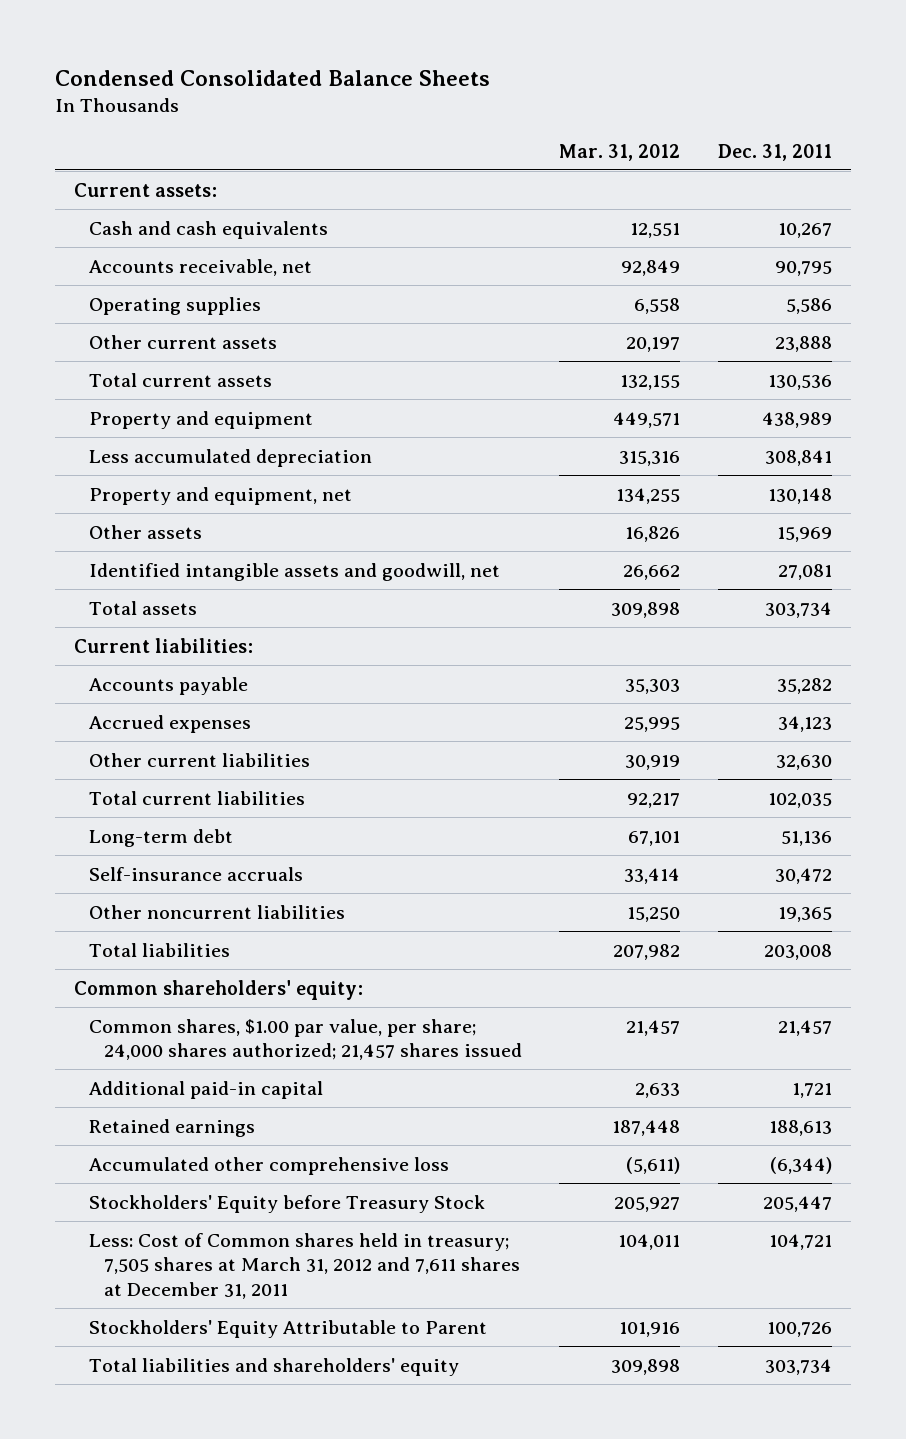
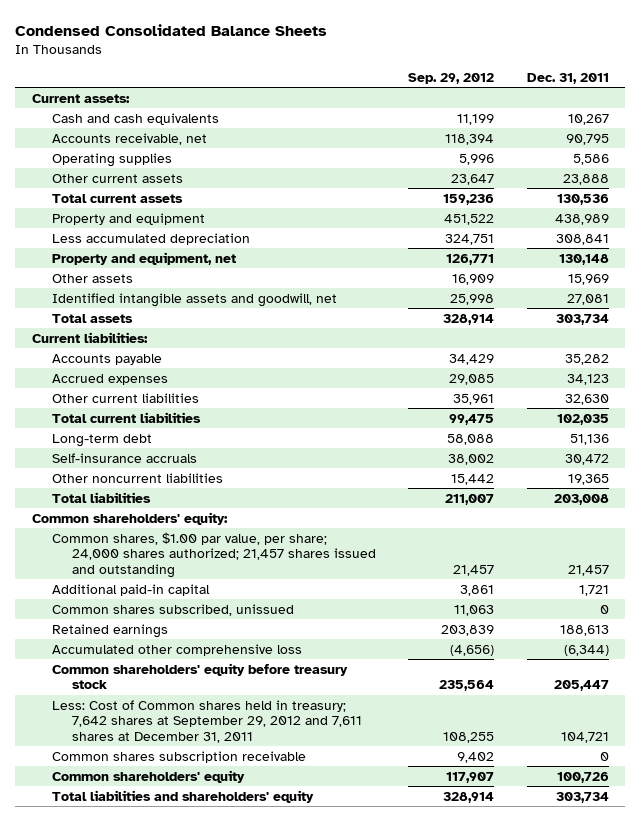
- | Mar. 31, 2012 | Dec. 31, 2011
+ | Sep. 29, 2012 | Dec. 31, 2011
- Common shares, $1.00 par value, per share; 24,000 shares authorized; 21,457 shares issued | 21,457 | 21,457
+ Common shares, $1.00 par value, per share; 24,000 shares authorized; 21,457 shares issued and outstanding | 21,457 | 21,457
+ Common shares subscribed, unissued | 11,063 | 0
- Stockholders' Equity before Treasury Stock | 205,927 | 205,447
- Less: Cost of Common shares held in treasury; 7,505 shares at March 31, 2012 and 7,611 shares at December 31, 2011 | 104,011 | 104,721
- Stockholders' Equity Attributable to Parent | 101,916 | 100,726
+ Common shareholders' equity before treasury stock | 235,564 | 205,447
+ Less: Cost of Common shares held in treasury; 7,642 shares at September 29, 2012 and 7,611 shares at December 31, 2011 | 108,255 | 104,721
+ Common shares subscription receivable | 9,402 | 0
+ Common shareholders' equity | 117,907 | 100,726

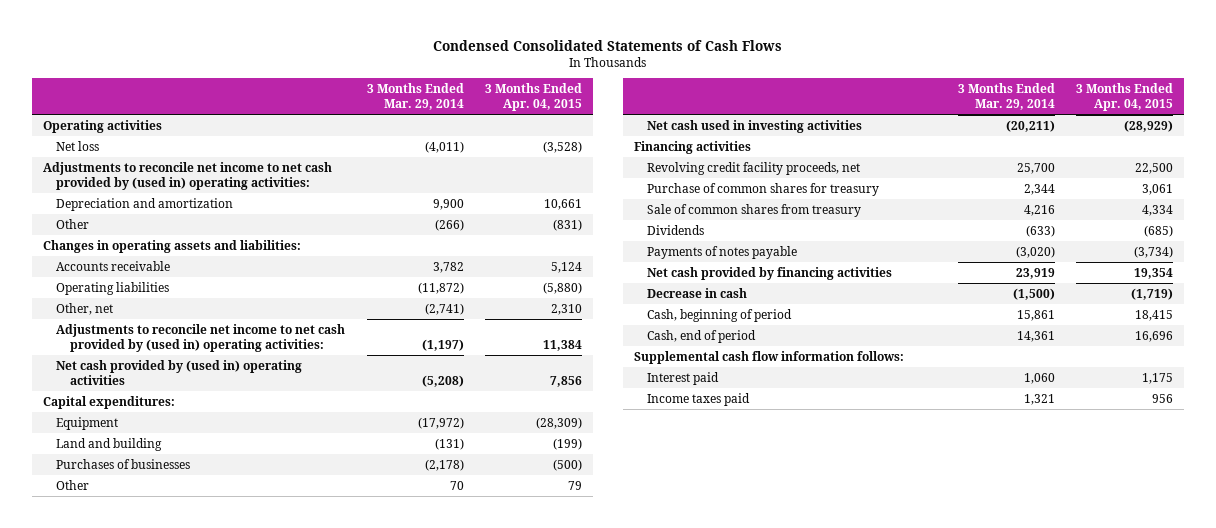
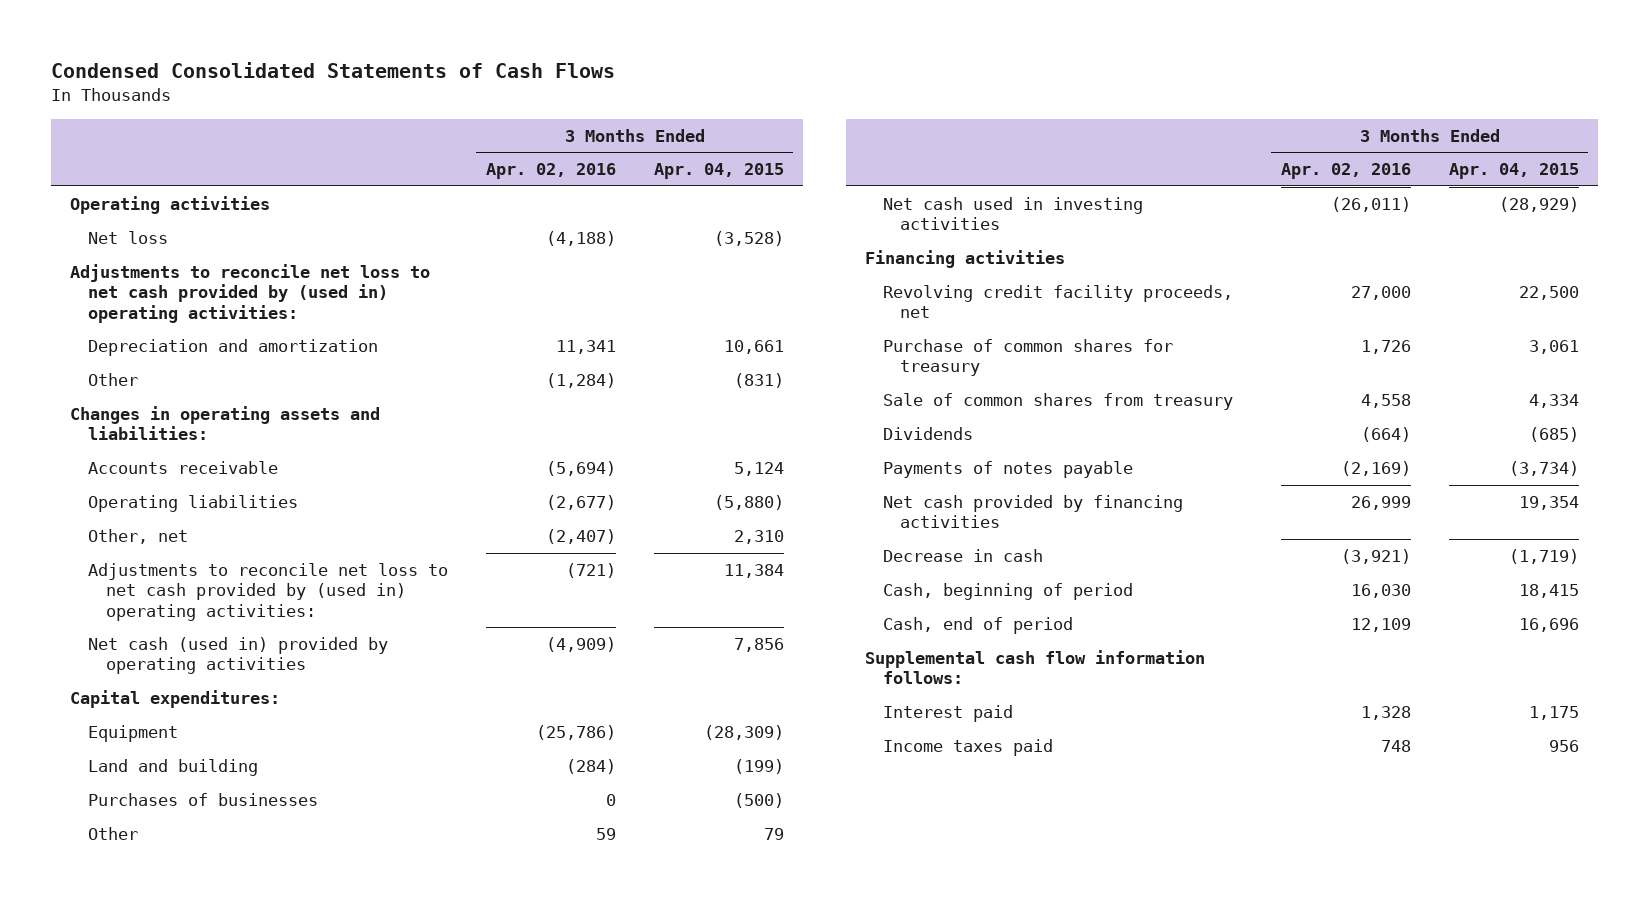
- | 3 Months Ended Mar. 29, 2014 | 3 Months Ended Apr. 04, 2015
+ | 3 Months Ended Apr. 02, 2016 | 3 Months Ended Apr. 04, 2015
- Adjustments to reconcile net income to net cash provided by (used in) operating activities:
+ Adjustments to reconcile net loss to net cash provided by (used in) operating activities:
- Adjustments to reconcile net income to net cash provided by (used in) operating activities: | (1,197) | 11,384
- Net cash provided by (used in) operating activities | (5,208) | 7,856
+ Adjustments to reconcile net loss to net cash provided by (used in) operating activities: | (721) | 11,384
+ Net cash (used in) provided by operating activities | (4,909) | 7,856

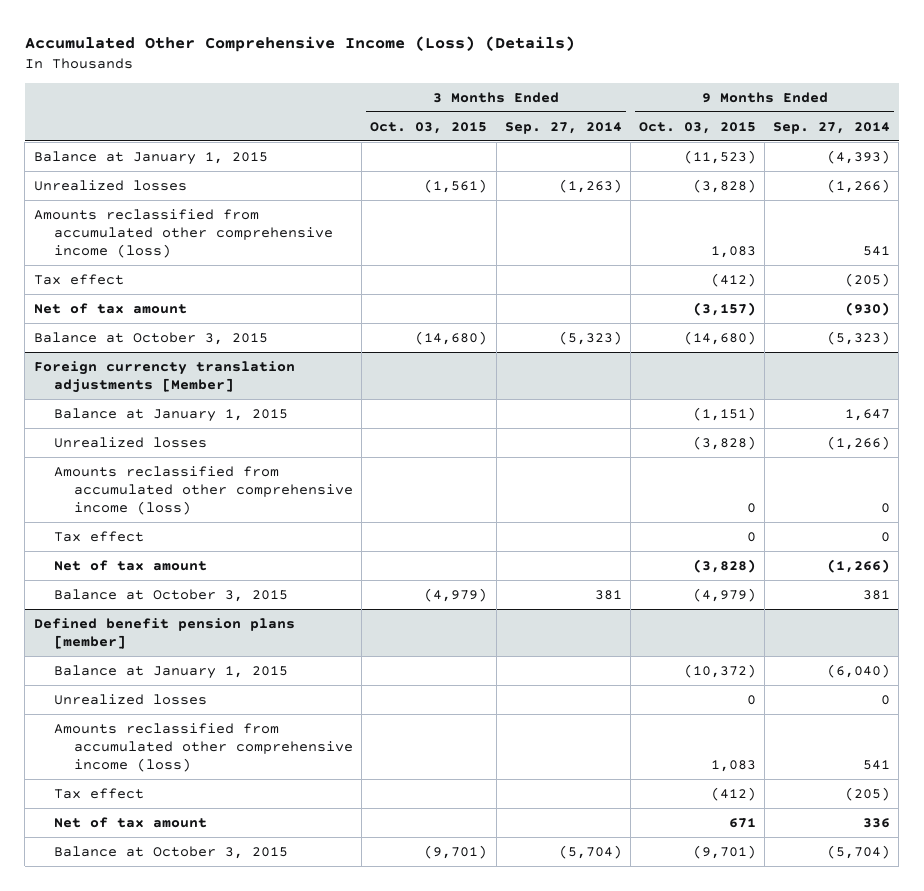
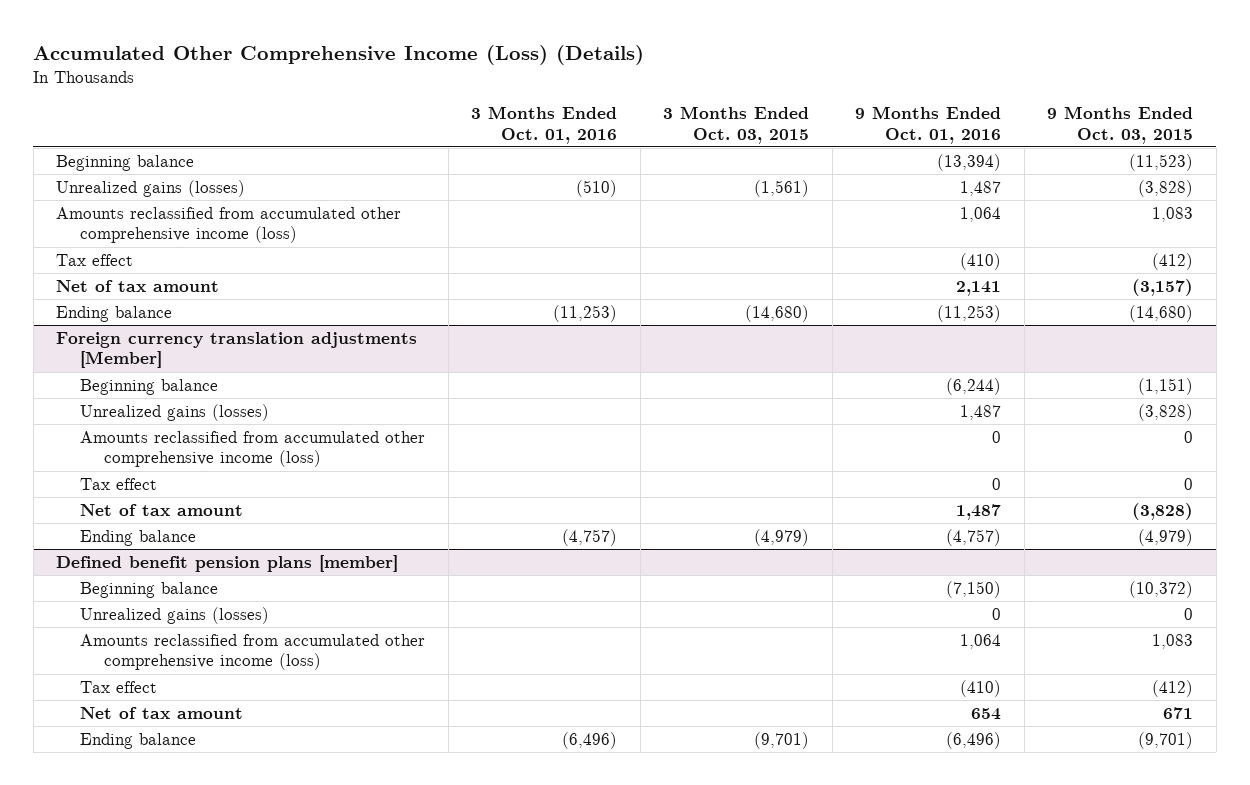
- | 3 Months Ended Oct. 03, 2015 | 3 Months Ended Sep. 27, 2014 | 9 Months Ended Oct. 03, 2015 | 9 Months Ended Sep. 27, 2014
+ | 3 Months Ended Oct. 01, 2016 | 3 Months Ended Oct. 03, 2015 | 9 Months Ended Oct. 01, 2016 | 9 Months Ended Oct. 03, 2015
- Balance at January 1, 2015 | | | (11,523) | (4,393)
- Unrealized losses | (1,561) | (1,263) | (3,828) | (1,266)
+ Beginning balance | | | (13,394) | (11,523)
+ Unrealized gains (losses) | (510) | (1,561) | 1,487 | (3,828)
- Balance at October 3, 2015 | (14,680) | (5,323) | (14,680) | (5,323)
- Foreign currencty translation adjustments [Member]
- Balance at January 1, 2015 | | | (1,151) | 1,647
- Unrealized losses | | | (3,828) | (1,266)
+ Ending balance | (11,253) | (14,680) | (11,253) | (14,680)
+ Foreign currency translation adjustments [Member]
+ Beginning balance | | | (6,244) | (1,151)
+ Unrealized gains (losses) | | | 1,487 | (3,828)
- Balance at October 3, 2015 | (4,979) | 381 | (4,979) | 381
+ Ending balance | (4,757) | (4,979) | (4,757) | (4,979)
@ Defined benefit pension plans [member]
- Balance at January 1, 2015 | | | (10,372) | (6,040)
- Unrealized losses | | | 0 | 0
+ Beginning balance | | | (7,150) | (10,372)
+ Unrealized gains (losses) | | | 0 | 0
- Balance at October 3, 2015 | (9,701) | (5,704) | (9,701) | (5,704)
+ Ending balance | (6,496) | (9,701) | (6,496) | (9,701)

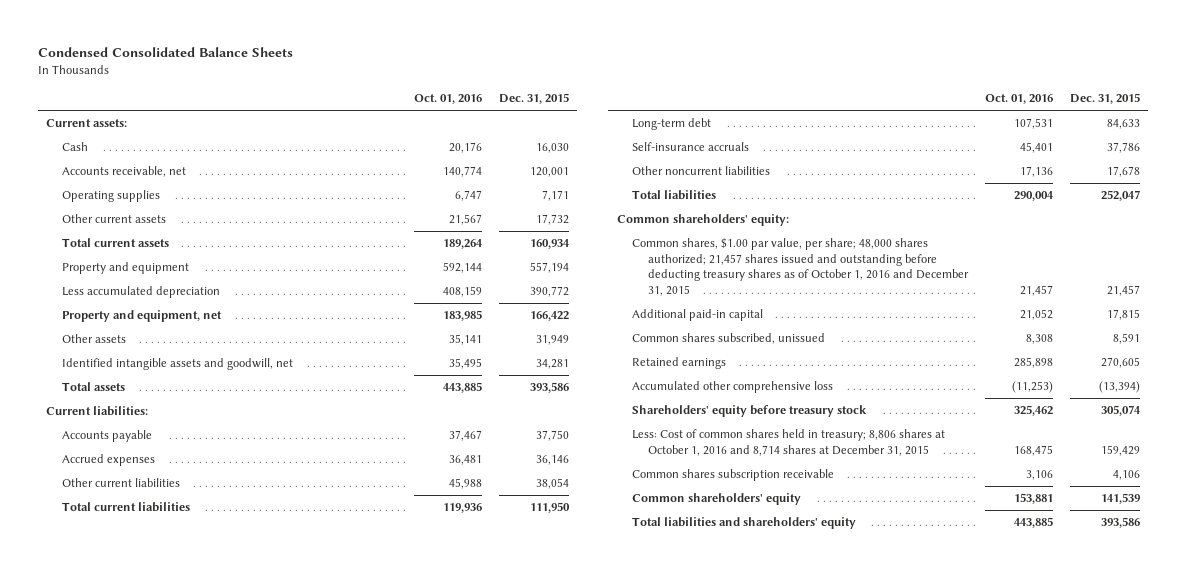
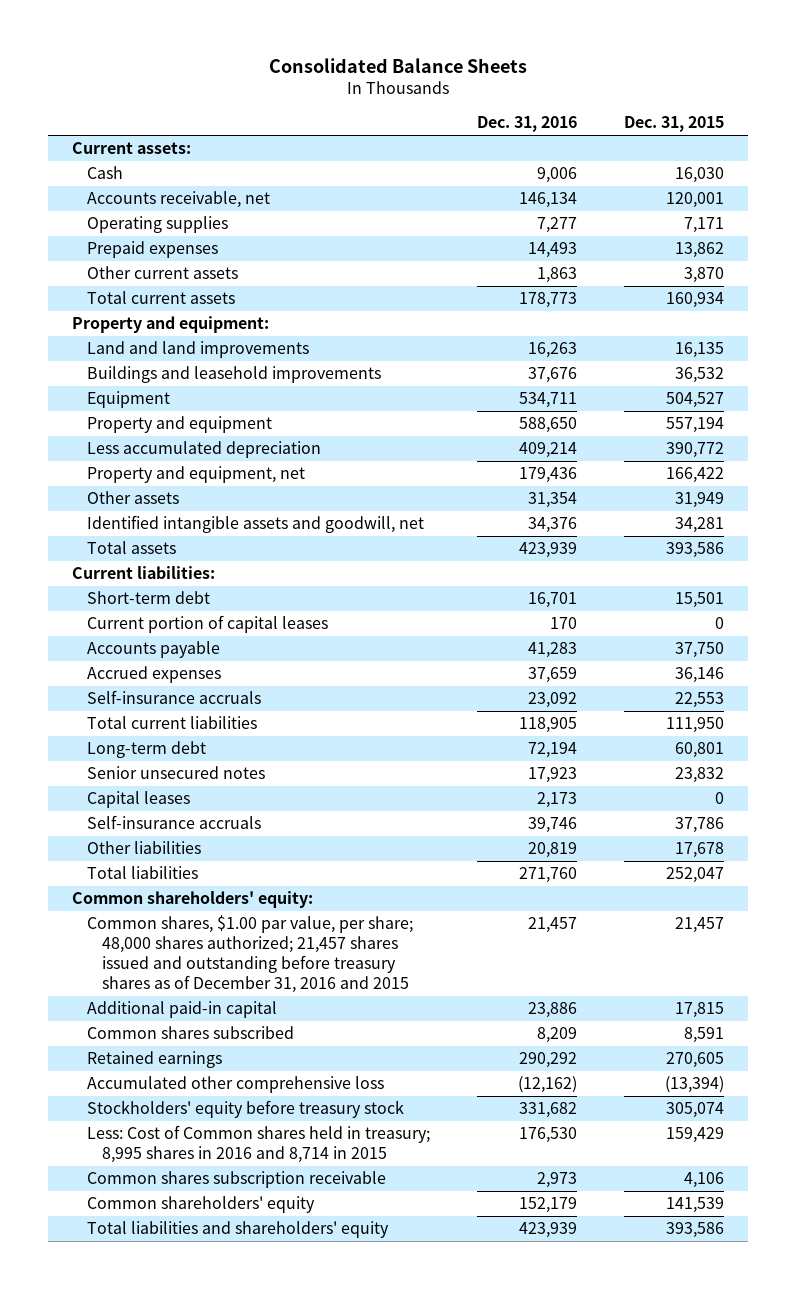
- Condensed Consolidated Balance Sheets
+ Consolidated Balance Sheets
- | Oct. 01, 2016 | Dec. 31, 2015
+ | Dec. 31, 2016 | Dec. 31, 2015
- Other current assets | 21,567 | 17,732
+ Prepaid expenses | 14,493 | 13,862
+ Other current assets | 1,863 | 3,870
+ Property and equipment:
+ Land and land improvements | 16,263 | 16,135
+ Buildings and leasehold improvements | 37,676 | 36,532
+ Equipment | 534,711 | 504,527
+ Short-term debt | 16,701 | 15,501
+ Current portion of capital leases | 170 | 0
- Other current liabilities | 45,988 | 38,054
+ Self-insurance accruals | 23,092 | 22,553
- Long-term debt | 107,531 | 84,633
+ Long-term debt | 72,194 | 60,801
+ Senior unsecured notes | 17,923 | 23,832
+ Capital leases | 2,173 | 0
- Other noncurrent liabilities | 17,136 | 17,678
+ Other liabilities | 20,819 | 17,678
- Common shares, $1.00 par value, per share; 48,000 shares authorized; 21,457 shares issued and outstanding before deducting treasury shares as of October 1, 2016 and December 31, 2015 | 21,457 | 21,457
+ Common shares, $1.00 par value, per share; 48,000 shares authorized; 21,457 shares issued and outstanding before treasury shares as of December 31, 2016 and 2015 | 21,457 | 21,457
- Common shares subscribed, unissued | 8,308 | 8,591
+ Common shares subscribed | 8,209 | 8,591
- Shareholders' equity before treasury stock | 325,462 | 305,074
- Less: Cost of common shares held in treasury; 8,806 shares at October 1, 2016 and 8,714 shares at December 31, 2015 | 168,475 | 159,429
+ Stockholders' equity before treasury stock | 331,682 | 305,074
+ Less: Cost of Common shares held in treasury; 8,995 shares in 2016 and 8,714 in 2015 | 176,530 | 159,429

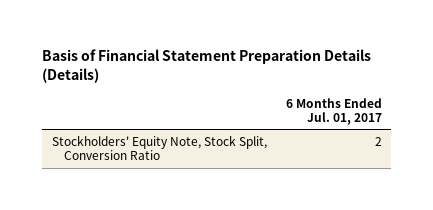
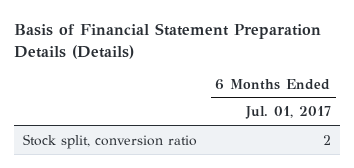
- Stockholders' Equity Note, Stock Split, Conversion Ratio | 2
+ Stock split, conversion ratio | 2

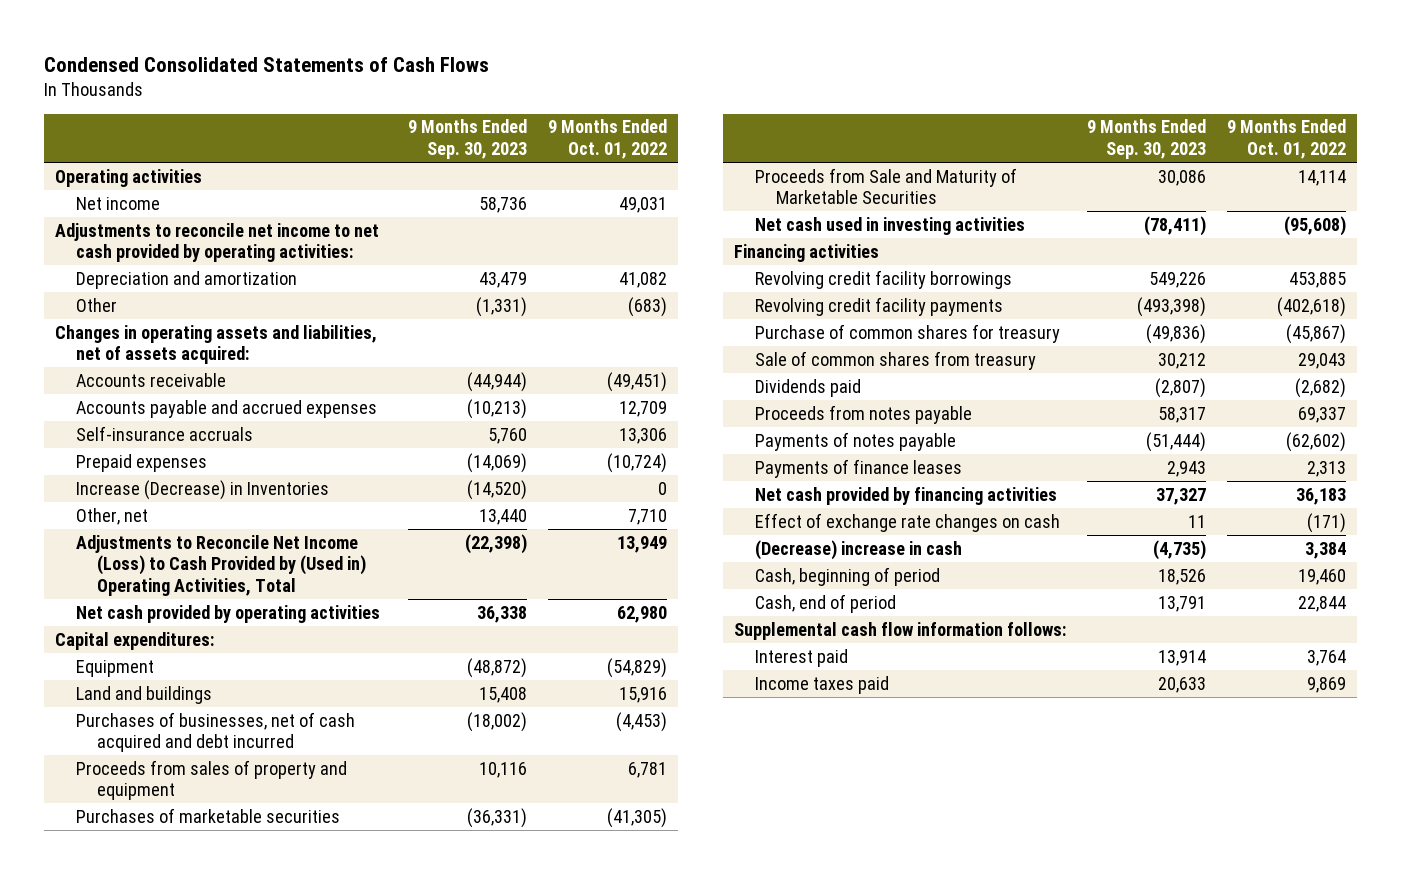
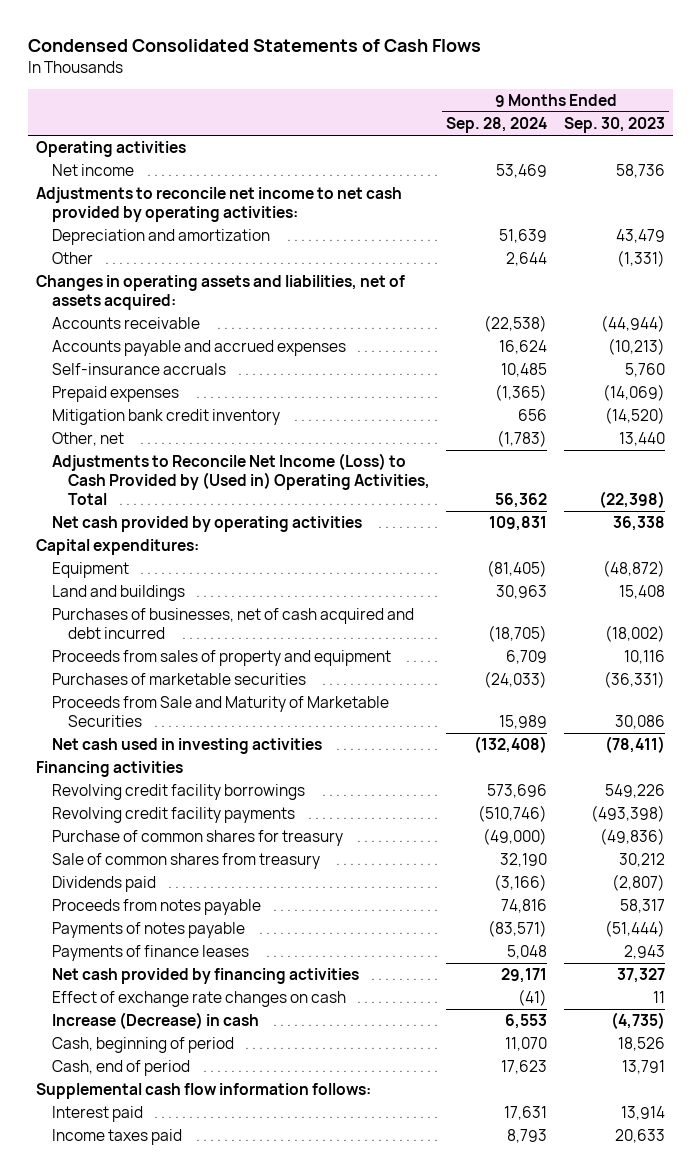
- | 9 Months Ended Sep. 30, 2023 | 9 Months Ended Oct. 01, 2022
+ | 9 Months Ended Sep. 28, 2024 | 9 Months Ended Sep. 30, 2023
- Increase (Decrease) in Inventories | (14,520) | 0
+ Mitigation bank credit inventory | 656 | (14,520)
- (Decrease) increase in cash | (4,735) | 3,384
+ Increase (Decrease) in cash | 6,553 | (4,735)

